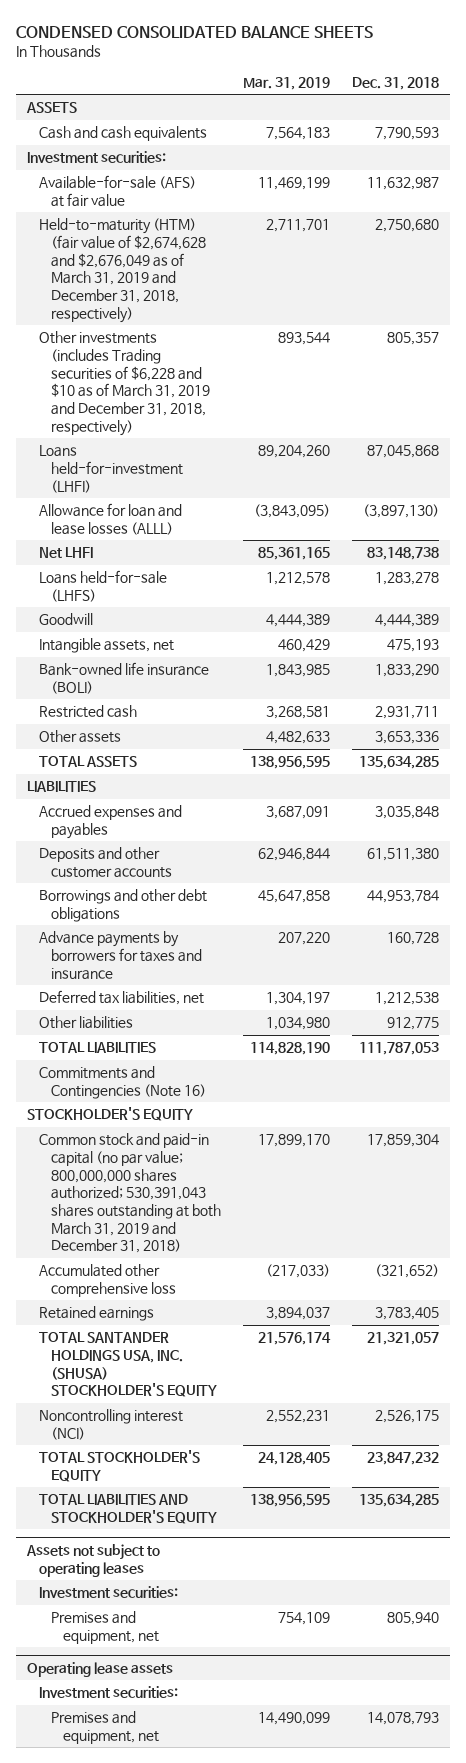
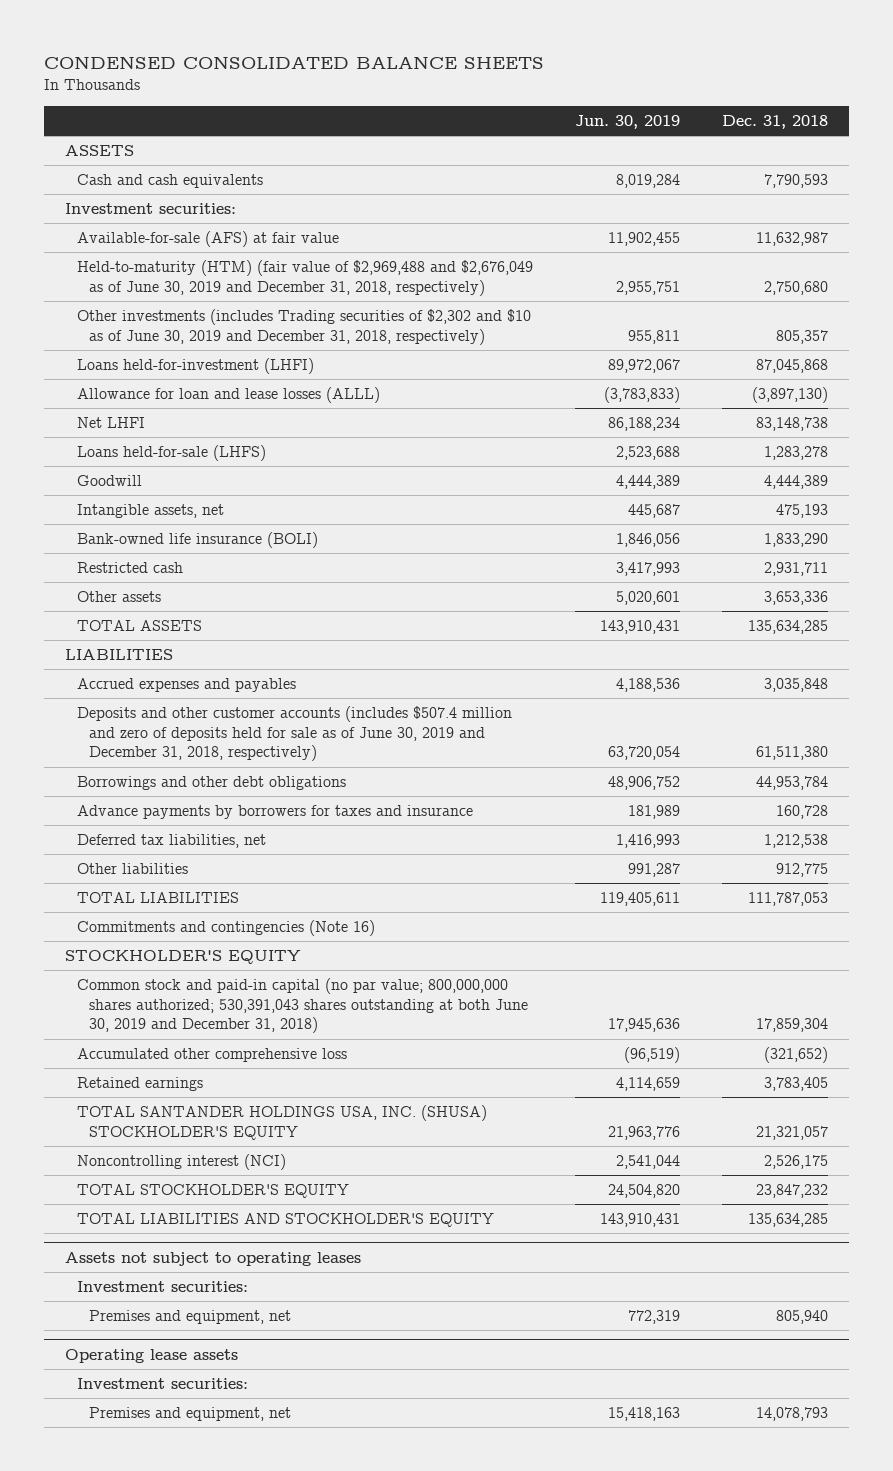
- | Mar. 31, 2019 | Dec. 31, 2018
+ | Jun. 30, 2019 | Dec. 31, 2018
- Held-to-maturity (HTM) (fair value of $2,674,628 and $2,676,049 as of March 31, 2019 and December 31, 2018, respectively) | 2,711,701 | 2,750,680
- Other investments (includes Trading securities of $6,228 and $10 as of March 31, 2019 and December 31, 2018, respectively) | 893,544 | 805,357
+ Held-to-maturity (HTM) (fair value of $2,969,488 and $2,676,049 as of June 30, 2019 and December 31, 2018, respectively) | 2,955,751 | 2,750,680
+ Other investments (includes Trading securities of $2,302 and $10 as of June 30, 2019 and December 31, 2018, respectively) | 955,811 | 805,357
- Deposits and other customer accounts | 62,946,844 | 61,511,380
+ Deposits and other customer accounts (includes $507.4 million and zero of deposits held for sale as of June 30, 2019 and December 31, 2018, respectively) | 63,720,054 | 61,511,380
- Commitments and Contingencies (Note 16)
+ Commitments and contingencies (Note 16)
- Common stock and paid-in capital (no par value; 800,000,000 shares authorized; 530,391,043 shares outstanding at both March 31, 2019 and December 31, 2018) | 17,899,170 | 17,859,304
+ Common stock and paid-in capital (no par value; 800,000,000 shares authorized; 530,391,043 shares outstanding at both June 30, 2019 and December 31, 2018) | 17,945,636 | 17,859,304

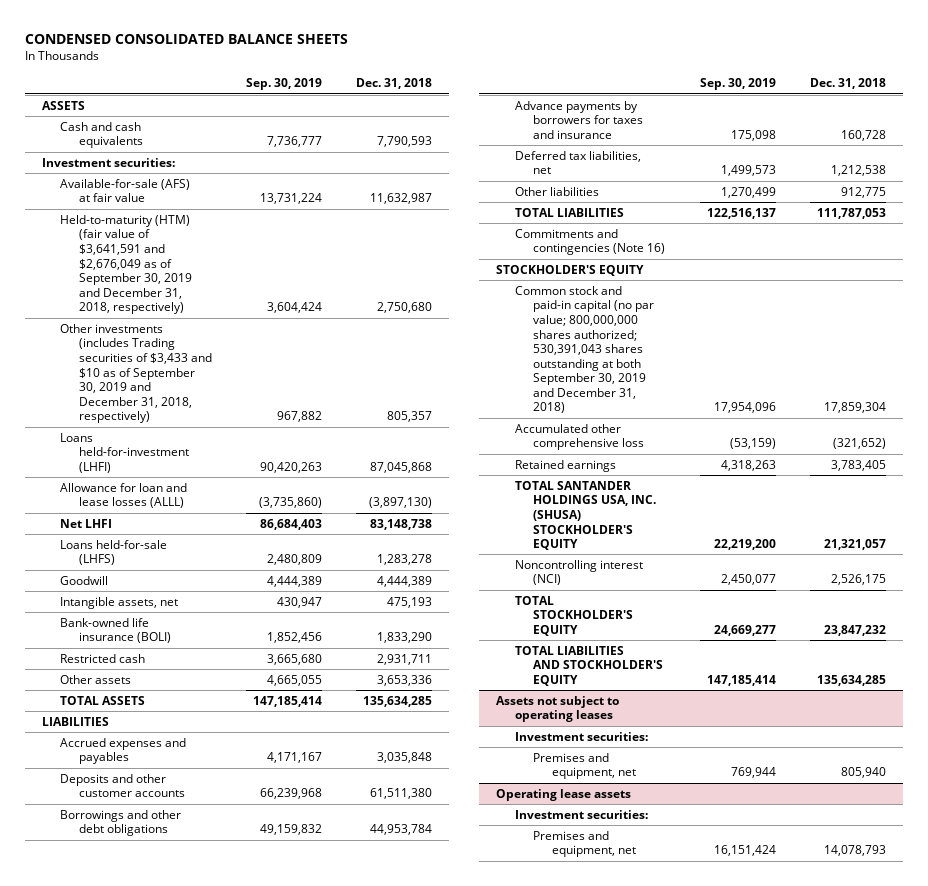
- | Jun. 30, 2019 | Dec. 31, 2018
+ | Sep. 30, 2019 | Dec. 31, 2018
- Held-to-maturity (HTM) (fair value of $2,969,488 and $2,676,049 as of June 30, 2019 and December 31, 2018, respectively) | 2,955,751 | 2,750,680
- Other investments (includes Trading securities of $2,302 and $10 as of June 30, 2019 and December 31, 2018, respectively) | 955,811 | 805,357
+ Held-to-maturity (HTM) (fair value of $3,641,591 and $2,676,049 as of September 30, 2019 and December 31, 2018, respectively) | 3,604,424 | 2,750,680
+ Other investments (includes Trading securities of $3,433 and $10 as of September 30, 2019 and December 31, 2018, respectively) | 967,882 | 805,357
- Deposits and other customer accounts (includes $507.4 million and zero of deposits held for sale as of June 30, 2019 and December 31, 2018, respectively) | 63,720,054 | 61,511,380
+ Deposits and other customer accounts | 66,239,968 | 61,511,380
- Common stock and paid-in capital (no par value; 800,000,000 shares authorized; 530,391,043 shares outstanding at both June 30, 2019 and December 31, 2018) | 17,945,636 | 17,859,304
+ Common stock and paid-in capital (no par value; 800,000,000 shares authorized; 530,391,043 shares outstanding at both September 30, 2019 and December 31, 2018) | 17,954,096 | 17,859,304

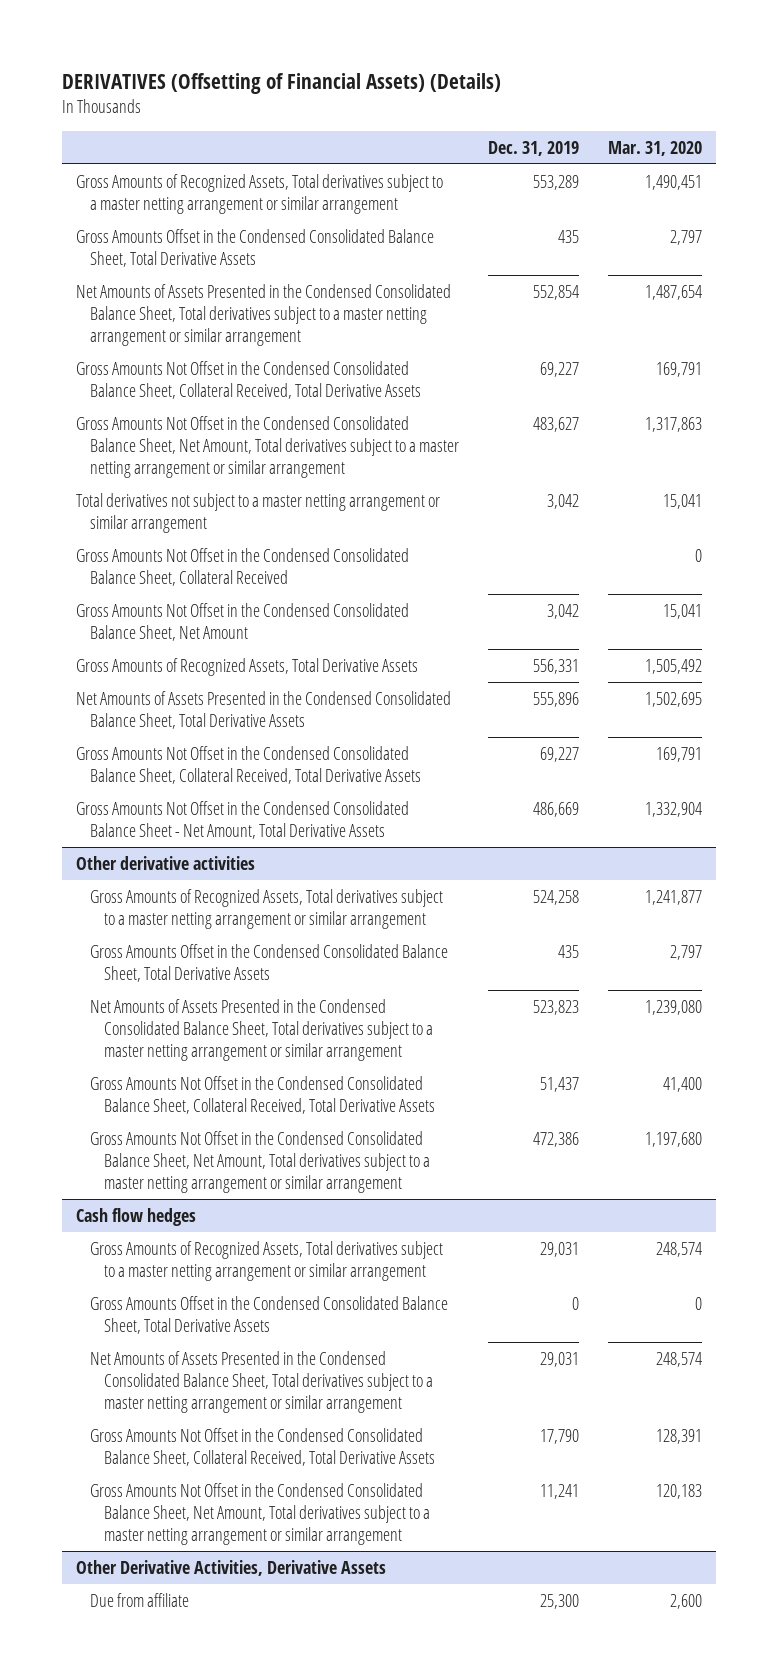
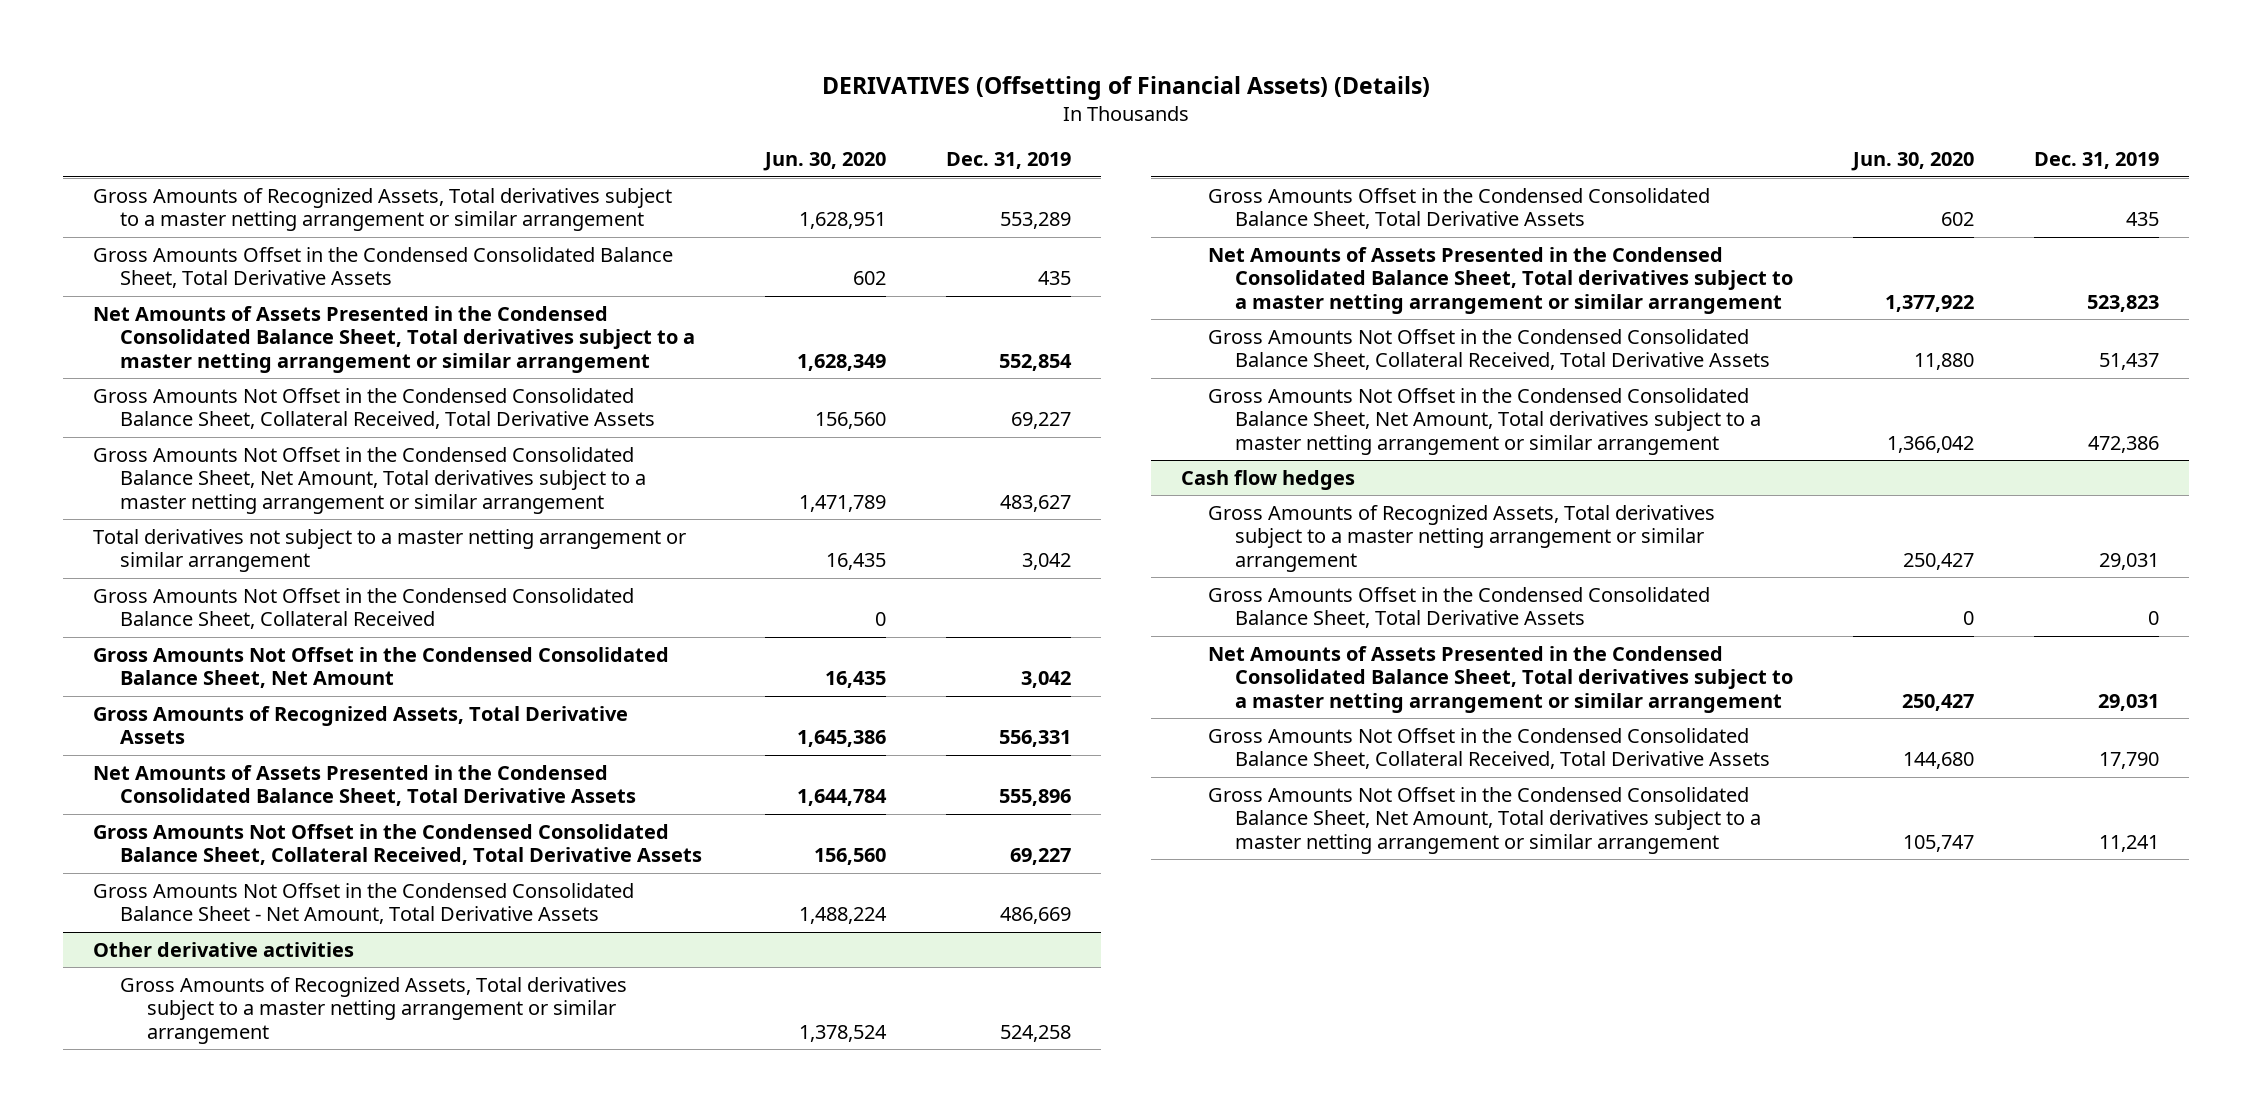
- | Dec. 31, 2019 | Mar. 31, 2020
+ | Jun. 30, 2020 | Dec. 31, 2019
- Other Derivative Activities, Derivative Assets
- Due from affiliate | 25,300 | 2,600

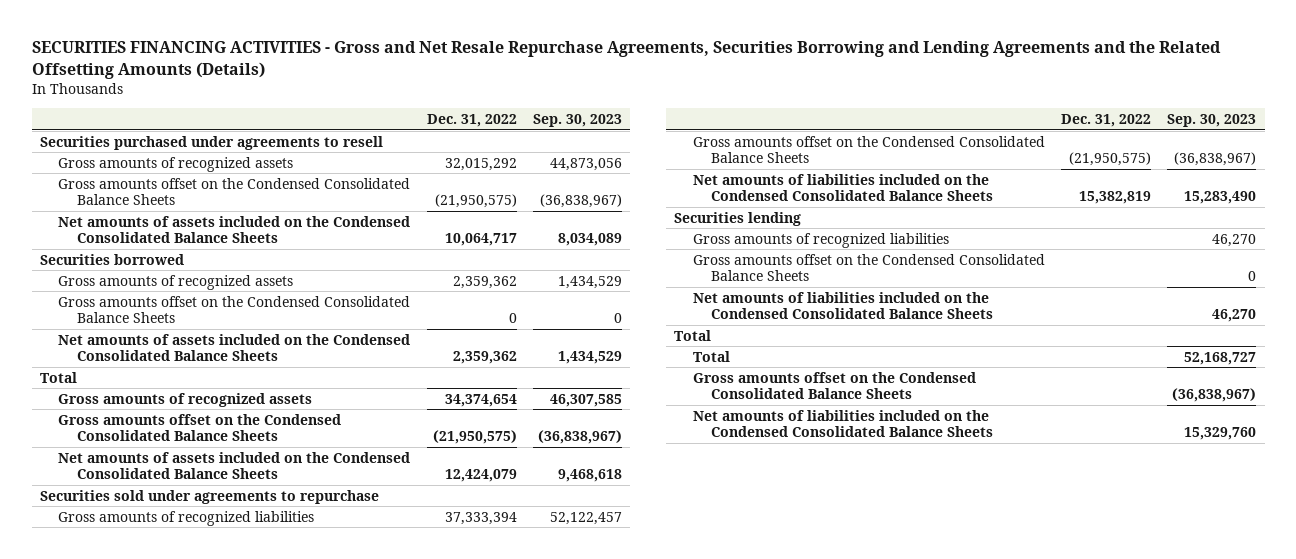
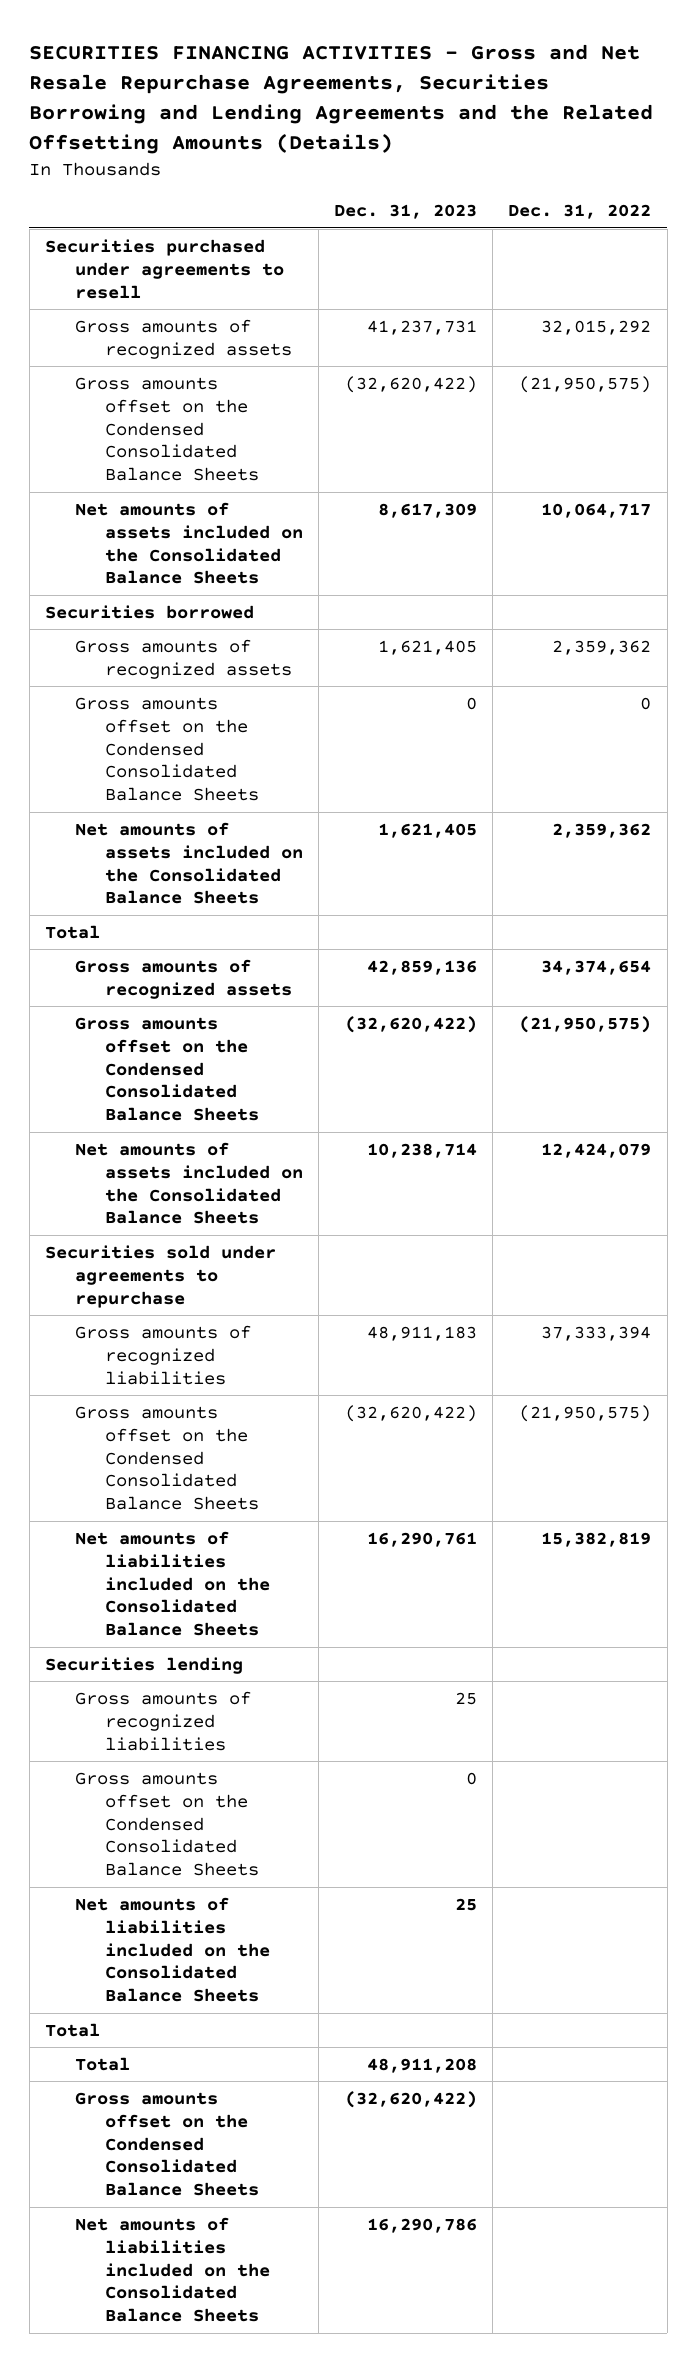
- | Dec. 31, 2022 | Sep. 30, 2023
+ | Dec. 31, 2023 | Dec. 31, 2022
- Net amounts of assets included on the Condensed Consolidated Balance Sheets | 10,064,717 | 8,034,089
+ Net amounts of assets included on the Consolidated Balance Sheets | 8,617,309 | 10,064,717
- Net amounts of assets included on the Condensed Consolidated Balance Sheets | 2,359,362 | 1,434,529
+ Net amounts of assets included on the Consolidated Balance Sheets | 1,621,405 | 2,359,362
- Net amounts of assets included on the Condensed Consolidated Balance Sheets | 12,424,079 | 9,468,618
+ Net amounts of assets included on the Consolidated Balance Sheets | 10,238,714 | 12,424,079
- Net amounts of liabilities included on the Condensed Consolidated Balance Sheets | 15,382,819 | 15,283,490
+ Net amounts of liabilities included on the Consolidated Balance Sheets | 16,290,761 | 15,382,819
- Net amounts of liabilities included on the Condensed Consolidated Balance Sheets | | 46,270
+ Net amounts of liabilities included on the Consolidated Balance Sheets | 25 |
- Net amounts of liabilities included on the Condensed Consolidated Balance Sheets | | 15,329,760
+ Net amounts of liabilities included on the Consolidated Balance Sheets | 16,290,786 |

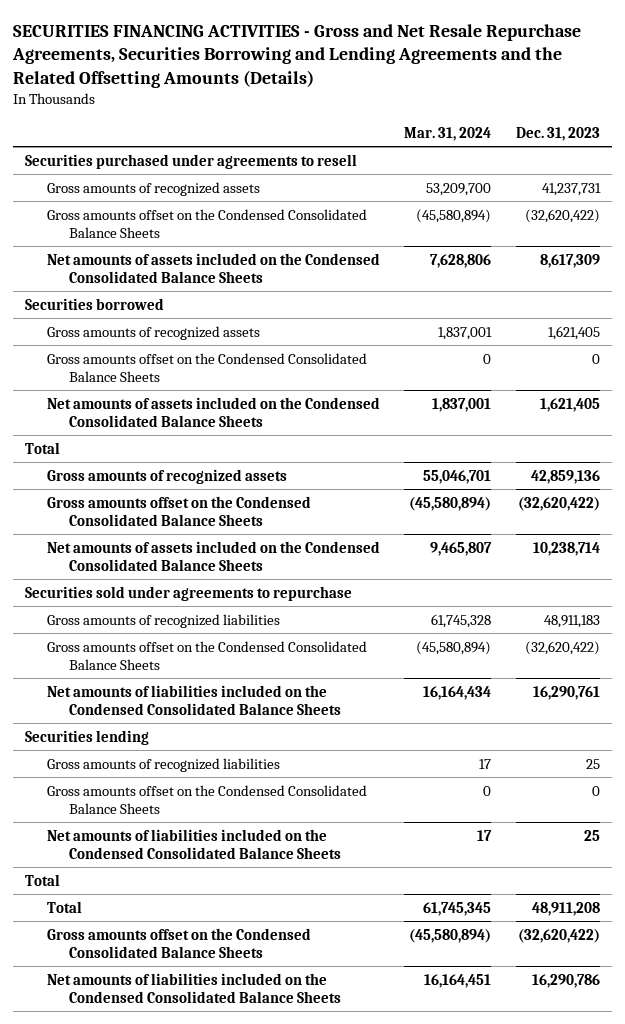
- | Dec. 31, 2023 | Dec. 31, 2022
+ | Mar. 31, 2024 | Dec. 31, 2023
- Net amounts of assets included on the Consolidated Balance Sheets | 8,617,309 | 10,064,717
+ Net amounts of assets included on the Condensed Consolidated Balance Sheets | 7,628,806 | 8,617,309
- Net amounts of assets included on the Consolidated Balance Sheets | 1,621,405 | 2,359,362
+ Net amounts of assets included on the Condensed Consolidated Balance Sheets | 1,837,001 | 1,621,405
- Net amounts of assets included on the Consolidated Balance Sheets | 10,238,714 | 12,424,079
+ Net amounts of assets included on the Condensed Consolidated Balance Sheets | 9,465,807 | 10,238,714
- Net amounts of liabilities included on the Consolidated Balance Sheets | 16,290,761 | 15,382,819
+ Net amounts of liabilities included on the Condensed Consolidated Balance Sheets | 16,164,434 | 16,290,761
- Net amounts of liabilities included on the Consolidated Balance Sheets | 25 |
+ Net amounts of liabilities included on the Condensed Consolidated Balance Sheets | 17 | 25
- Net amounts of liabilities included on the Consolidated Balance Sheets | 16,290,786 |
+ Net amounts of liabilities included on the Condensed Consolidated Balance Sheets | 16,164,451 | 16,290,786

